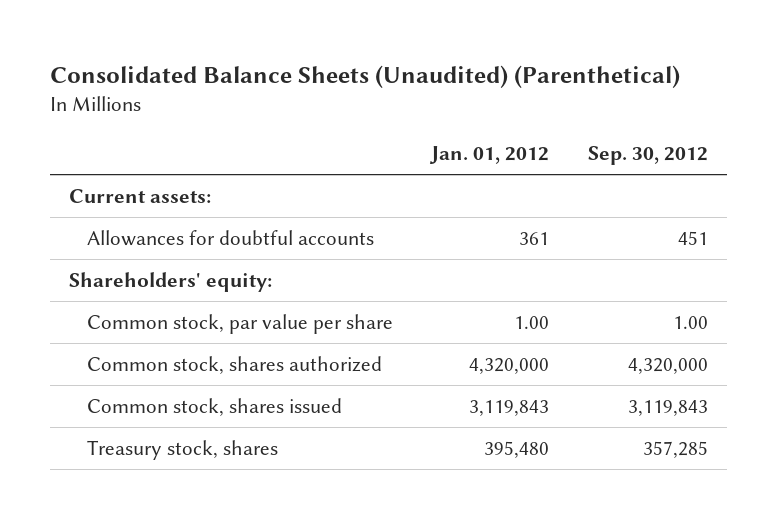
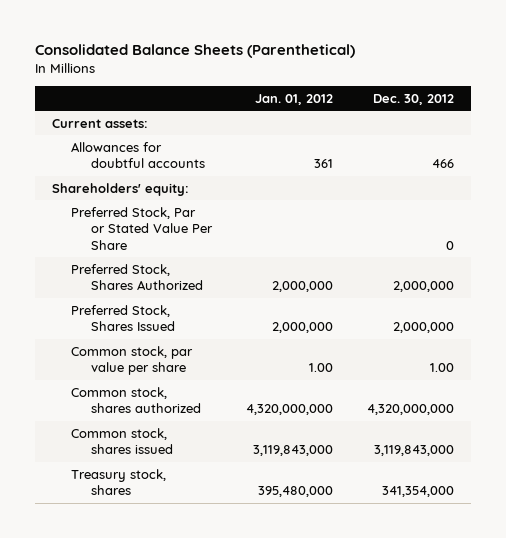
- Consolidated Balance Sheets (Unaudited) (Parenthetical)
+ Consolidated Balance Sheets (Parenthetical)
- | Jan. 01, 2012 | Sep. 30, 2012
+ | Jan. 01, 2012 | Dec. 30, 2012
+ Preferred Stock, Par or Stated Value Per Share | | 0
+ Preferred Stock, Shares Authorized | 2,000,000 | 2,000,000
+ Preferred Stock, Shares Issued | 2,000,000 | 2,000,000
- Common stock, shares authorized | 4,320,000 | 4,320,000
- Common stock, shares issued | 3,119,843 | 3,119,843
- Treasury stock, shares | 395,480 | 357,285
+ Common stock, shares authorized | 4,320,000,000 | 4,320,000,000
+ Common stock, shares issued | 3,119,843,000 | 3,119,843,000
+ Treasury stock, shares | 395,480,000 | 341,354,000

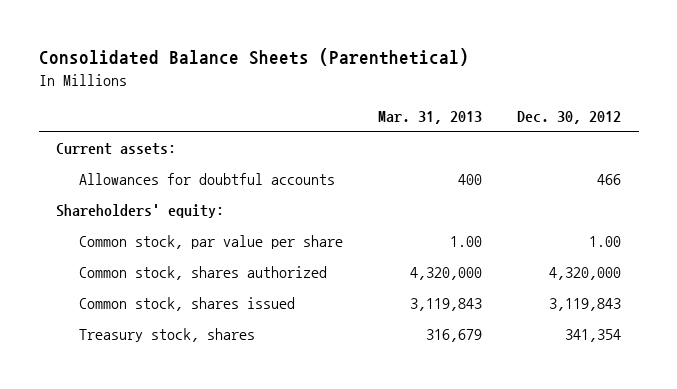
- | Jan. 01, 2012 | Dec. 30, 2012
+ | Mar. 31, 2013 | Dec. 30, 2012
- Preferred Stock, Par or Stated Value Per Share | | 0
- Preferred Stock, Shares Authorized | 2,000,000 | 2,000,000
- Preferred Stock, Shares Issued | 2,000,000 | 2,000,000
- Common stock, shares authorized | 4,320,000,000 | 4,320,000,000
- Common stock, shares issued | 3,119,843,000 | 3,119,843,000
- Treasury stock, shares | 395,480,000 | 341,354,000
+ Common stock, shares authorized | 4,320,000 | 4,320,000
+ Common stock, shares issued | 3,119,843 | 3,119,843
+ Treasury stock, shares | 316,679 | 341,354

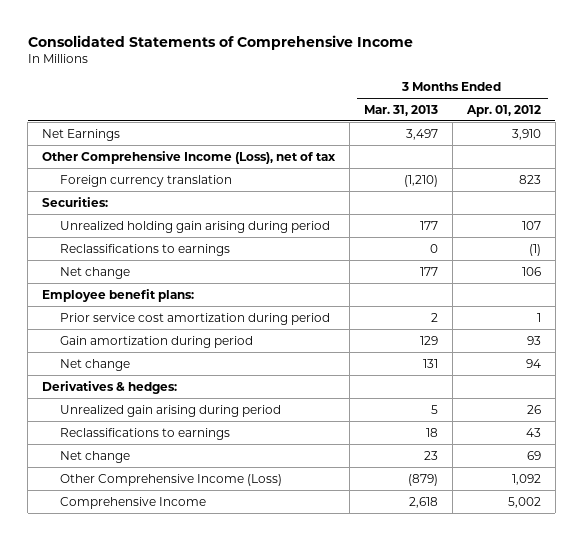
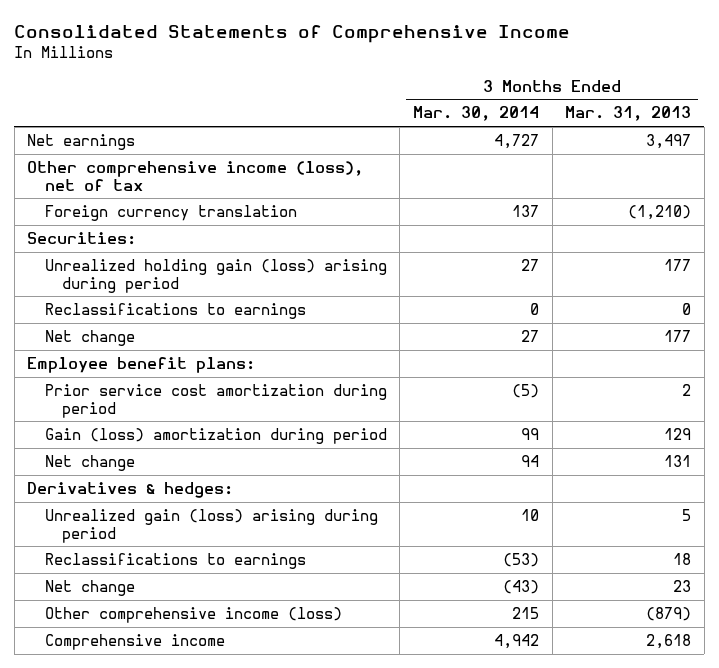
- | 3 Months Ended Mar. 31, 2013 | 3 Months Ended Apr. 01, 2012
+ | 3 Months Ended Mar. 30, 2014 | 3 Months Ended Mar. 31, 2013
- Net Earnings | 3,497 | 3,910
- Other Comprehensive Income (Loss), net of tax
+ Net earnings | 4,727 | 3,497
+ Other comprehensive income (loss), net of tax
- Unrealized holding gain arising during period | 177 | 107
+ Unrealized holding gain (loss) arising during period | 27 | 177
- Gain amortization during period | 129 | 93
+ Gain (loss) amortization during period | 99 | 129
- Unrealized gain arising during period | 5 | 26
+ Unrealized gain (loss) arising during period | 10 | 5
- Other Comprehensive Income (Loss) | (879) | 1,092
- Comprehensive Income | 2,618 | 5,002
+ Other comprehensive income (loss) | 215 | (879)
+ Comprehensive income | 4,942 | 2,618

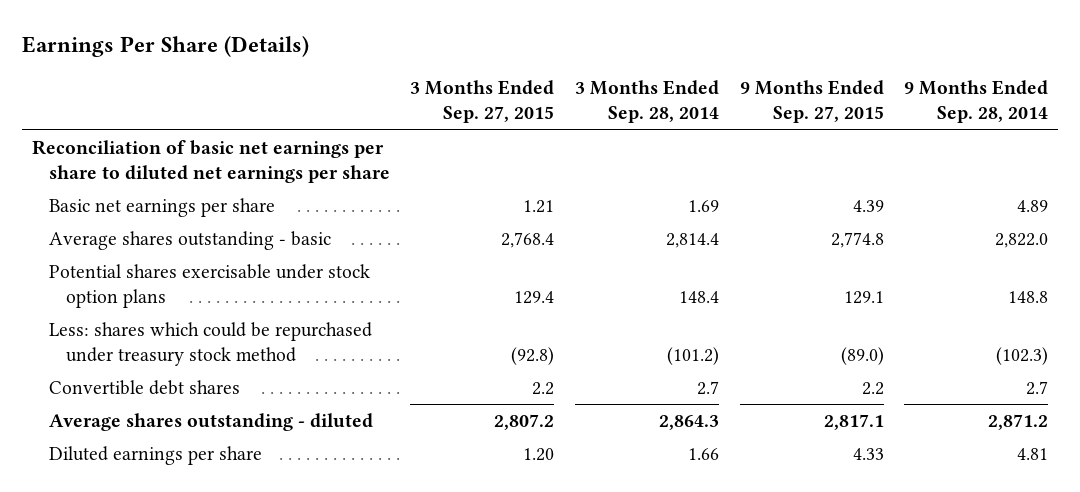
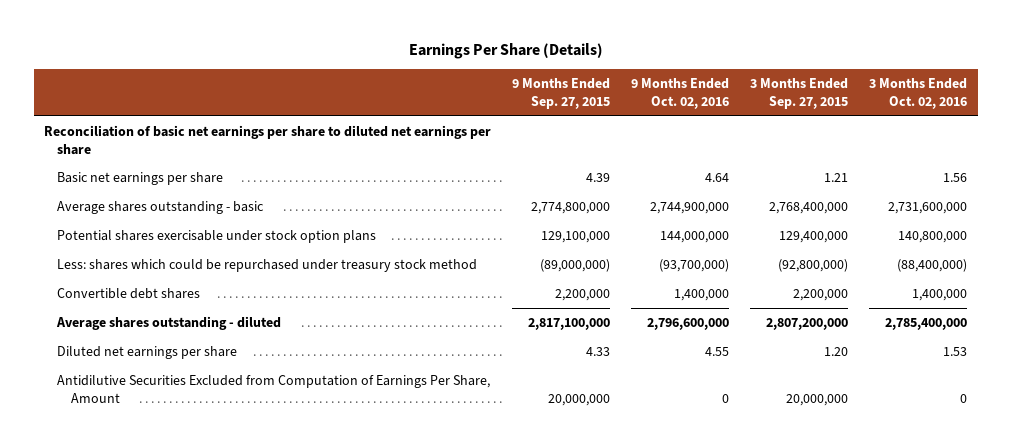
- | 3 Months Ended Sep. 27, 2015 | 3 Months Ended Sep. 28, 2014 | 9 Months Ended Sep. 27, 2015 | 9 Months Ended Sep. 28, 2014
+ | 9 Months Ended Sep. 27, 2015 | 9 Months Ended Oct. 02, 2016 | 3 Months Ended Sep. 27, 2015 | 3 Months Ended Oct. 02, 2016
- Average shares outstanding - basic | 2,768.4 | 2,814.4 | 2,774.8 | 2,822.0
- Potential shares exercisable under stock option plans | 129.4 | 148.4 | 129.1 | 148.8
- Less: shares which could be repurchased under treasury stock method | (92.8) | (101.2) | (89.0) | (102.3)
- Convertible debt shares | 2.2 | 2.7 | 2.2 | 2.7
- Average shares outstanding - diluted | 2,807.2 | 2,864.3 | 2,817.1 | 2,871.2
- Diluted earnings per share | 1.20 | 1.66 | 4.33 | 4.81
+ Average shares outstanding - basic | 2,774,800,000 | 2,744,900,000 | 2,768,400,000 | 2,731,600,000
+ Potential shares exercisable under stock option plans | 129,100,000 | 144,000,000 | 129,400,000 | 140,800,000
+ Less: shares which could be repurchased under treasury stock method | (89,000,000) | (93,700,000) | (92,800,000) | (88,400,000)
+ Convertible debt shares | 2,200,000 | 1,400,000 | 2,200,000 | 1,400,000
+ Average shares outstanding - diluted | 2,817,100,000 | 2,796,600,000 | 2,807,200,000 | 2,785,400,000
+ Diluted net earnings per share | 4.33 | 4.55 | 1.20 | 1.53
+ Antidilutive Securities Excluded from Computation of Earnings Per Share, Amount | 20,000,000 | 0 | 20,000,000 | 0

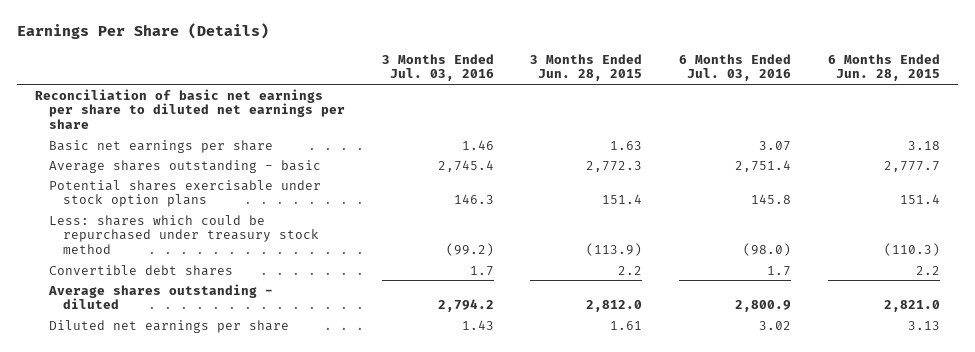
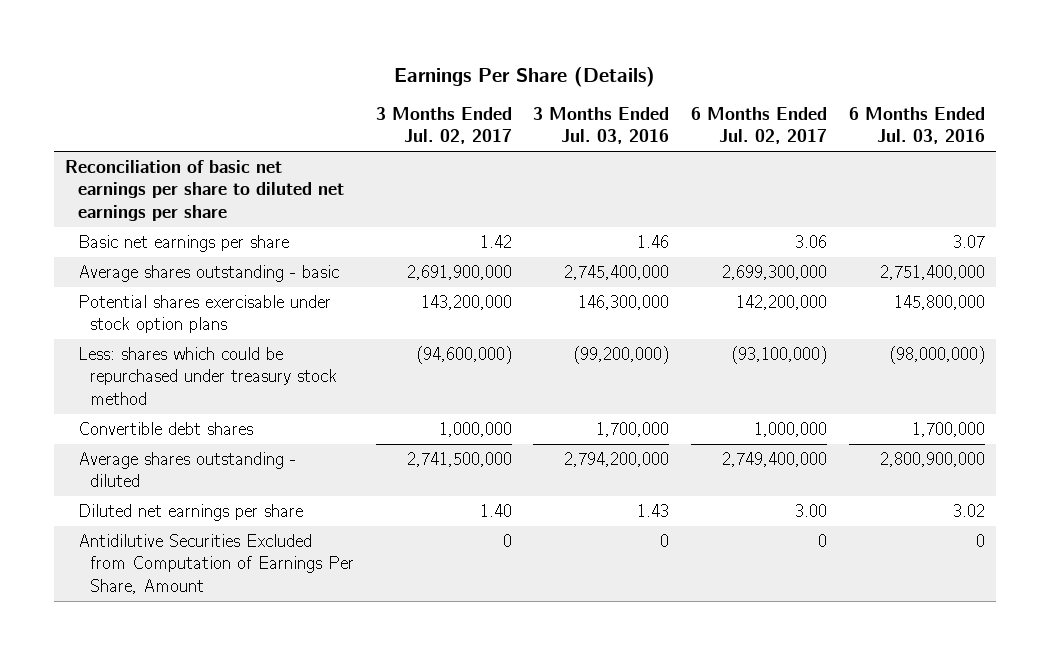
- | 3 Months Ended Jul. 03, 2016 | 3 Months Ended Jun. 28, 2015 | 6 Months Ended Jul. 03, 2016 | 6 Months Ended Jun. 28, 2015
+ | 3 Months Ended Jul. 02, 2017 | 3 Months Ended Jul. 03, 2016 | 6 Months Ended Jul. 02, 2017 | 6 Months Ended Jul. 03, 2016
- Average shares outstanding - basic | 2,745.4 | 2,772.3 | 2,751.4 | 2,777.7
- Potential shares exercisable under stock option plans | 146.3 | 151.4 | 145.8 | 151.4
- Less: shares which could be repurchased under treasury stock method | (99.2) | (113.9) | (98.0) | (110.3)
- Convertible debt shares | 1.7 | 2.2 | 1.7 | 2.2
- Average shares outstanding - diluted | 2,794.2 | 2,812.0 | 2,800.9 | 2,821.0
+ Average shares outstanding - basic | 2,691,900,000 | 2,745,400,000 | 2,699,300,000 | 2,751,400,000
+ Potential shares exercisable under stock option plans | 143,200,000 | 146,300,000 | 142,200,000 | 145,800,000
+ Less: shares which could be repurchased under treasury stock method | (94,600,000) | (99,200,000) | (93,100,000) | (98,000,000)
+ Convertible debt shares | 1,000,000 | 1,700,000 | 1,000,000 | 1,700,000
+ Average shares outstanding - diluted | 2,741,500,000 | 2,794,200,000 | 2,749,400,000 | 2,800,900,000
+ Antidilutive Securities Excluded from Computation of Earnings Per Share, Amount | 0 | 0 | 0 | 0

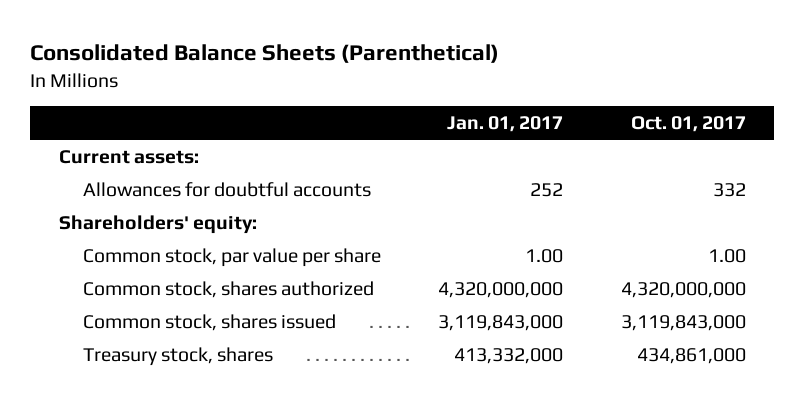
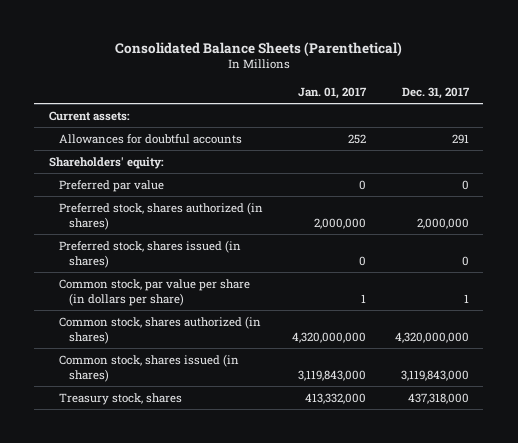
- | Jan. 01, 2017 | Oct. 01, 2017
+ | Jan. 01, 2017 | Dec. 31, 2017
- Common stock, par value per share | 1.00 | 1.00
- Common stock, shares authorized | 4,320,000,000 | 4,320,000,000
- Common stock, shares issued | 3,119,843,000 | 3,119,843,000
+ Preferred par value | 0 | 0
+ Preferred stock, shares authorized (in shares) | 2,000,000 | 2,000,000
+ Preferred stock, shares issued (in shares) | 0 | 0
+ Common stock, par value per share (in dollars per share) | 1 | 1
+ Common stock, shares authorized (in shares) | 4,320,000,000 | 4,320,000,000
+ Common stock, shares issued (in shares) | 3,119,843,000 | 3,119,843,000

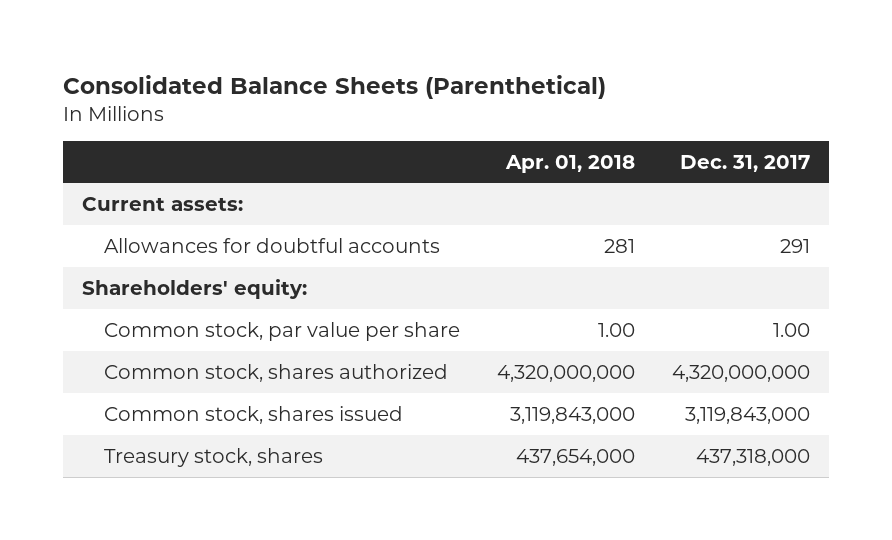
- | Jan. 01, 2017 | Dec. 31, 2017
+ | Apr. 01, 2018 | Dec. 31, 2017
- Preferred par value | 0 | 0
- Preferred stock, shares authorized (in shares) | 2,000,000 | 2,000,000
- Preferred stock, shares issued (in shares) | 0 | 0
- Common stock, par value per share (in dollars per share) | 1 | 1
- Common stock, shares authorized (in shares) | 4,320,000,000 | 4,320,000,000
- Common stock, shares issued (in shares) | 3,119,843,000 | 3,119,843,000
+ Common stock, par value per share | 1.00 | 1.00
+ Common stock, shares authorized | 4,320,000,000 | 4,320,000,000
+ Common stock, shares issued | 3,119,843,000 | 3,119,843,000

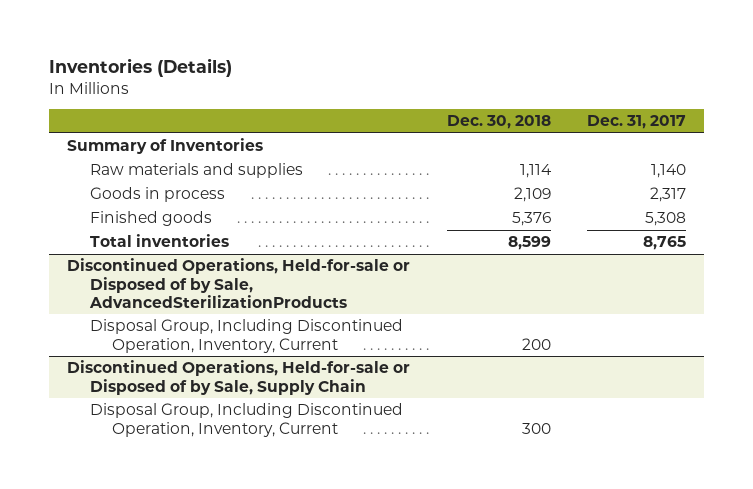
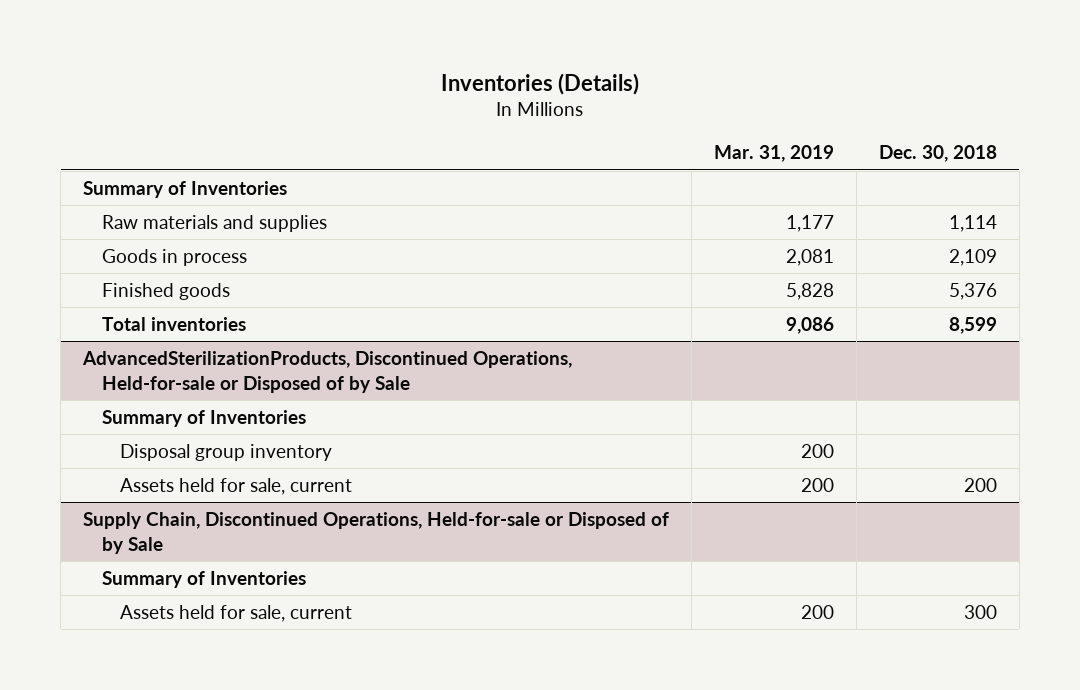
- | Dec. 30, 2018 | Dec. 31, 2017
+ | Mar. 31, 2019 | Dec. 30, 2018
- Discontinued Operations, Held-for-sale or Disposed of by Sale, AdvancedSterilizationProducts
- Disposal Group, Including Discontinued Operation, Inventory, Current | 200 |
- Discontinued Operations, Held-for-sale or Disposed of by Sale, Supply Chain
- Disposal Group, Including Discontinued Operation, Inventory, Current | 300 |
+ AdvancedSterilizationProducts, Discontinued Operations, Held-for-sale or Disposed of by Sale
+ Summary of Inventories
+ Disposal group inventory | 200 |
+ Assets held for sale, current | 200 | 200
+ Supply Chain, Discontinued Operations, Held-for-sale or Disposed of by Sale
+ Summary of Inventories
+ Assets held for sale, current | 200 | 300

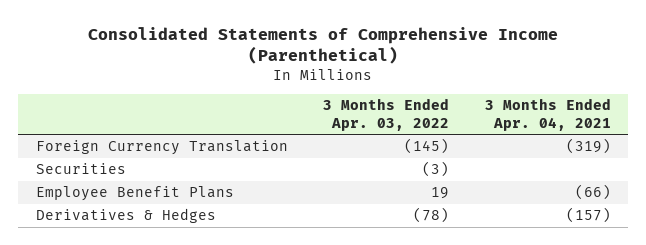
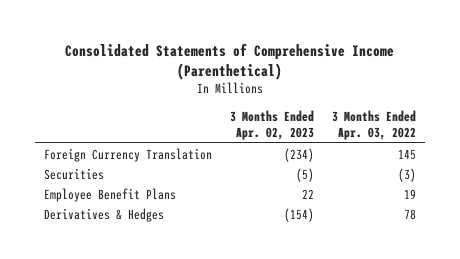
- | 3 Months Ended Apr. 03, 2022 | 3 Months Ended Apr. 04, 2021
+ | 3 Months Ended Apr. 02, 2023 | 3 Months Ended Apr. 03, 2022
- Foreign Currency Translation | (145) | (319)
+ Foreign Currency Translation | (234) | 145
- Derivatives & Hedges | (78) | (157)
+ Derivatives & Hedges | (154) | 78

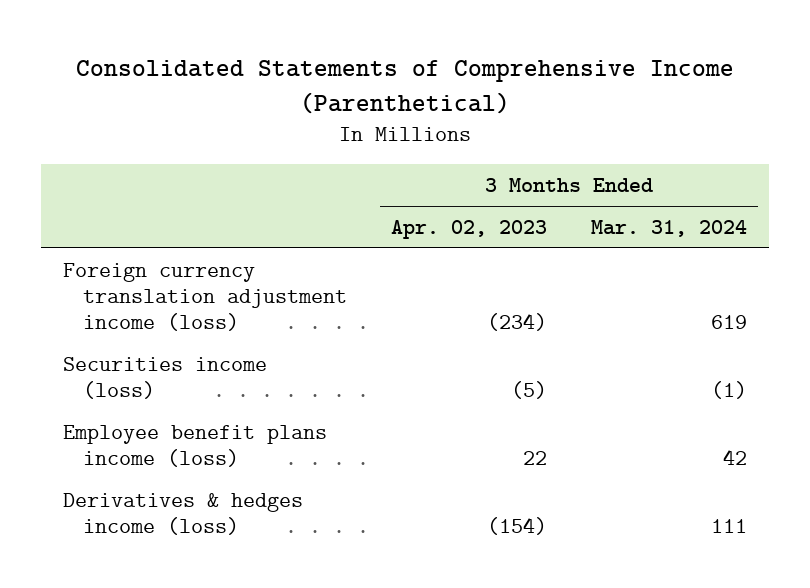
- | 3 Months Ended Apr. 02, 2023 | 3 Months Ended Apr. 03, 2022
+ | 3 Months Ended Apr. 02, 2023 | 3 Months Ended Mar. 31, 2024
- Foreign Currency Translation | (234) | 145
- Securities | (5) | (3)
- Employee Benefit Plans | 22 | 19
- Derivatives & Hedges | (154) | 78
+ Foreign currency translation adjustment income (loss) | (234) | 619
+ Securities income (loss) | (5) | (1)
+ Employee benefit plans income (loss) | 22 | 42
+ Derivatives & hedges income (loss) | (154) | 111

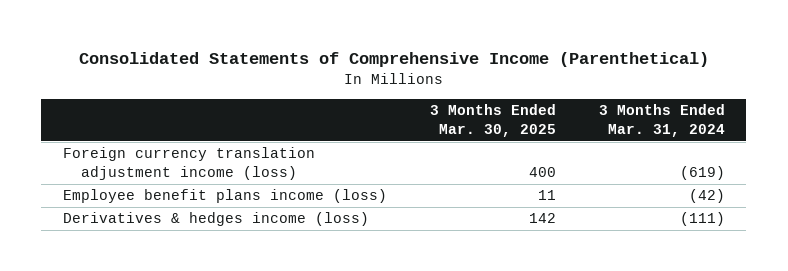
- | 3 Months Ended Apr. 02, 2023 | 3 Months Ended Mar. 31, 2024
+ | 3 Months Ended Mar. 30, 2025 | 3 Months Ended Mar. 31, 2024
- Foreign currency translation adjustment income (loss) | (234) | 619
- Securities income (loss) | (5) | (1)
- Employee benefit plans income (loss) | 22 | 42
- Derivatives & hedges income (loss) | (154) | 111
+ Foreign currency translation adjustment income (loss) | 400 | (619)
+ Employee benefit plans income (loss) | 11 | (42)
+ Derivatives & hedges income (loss) | 142 | (111)

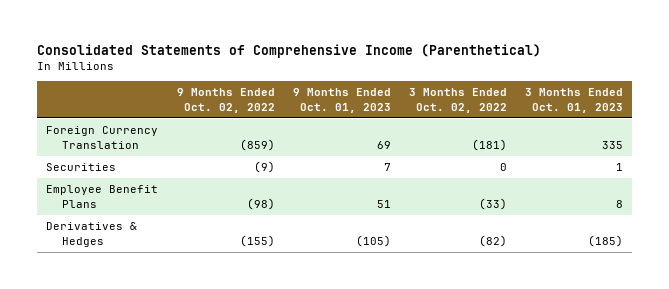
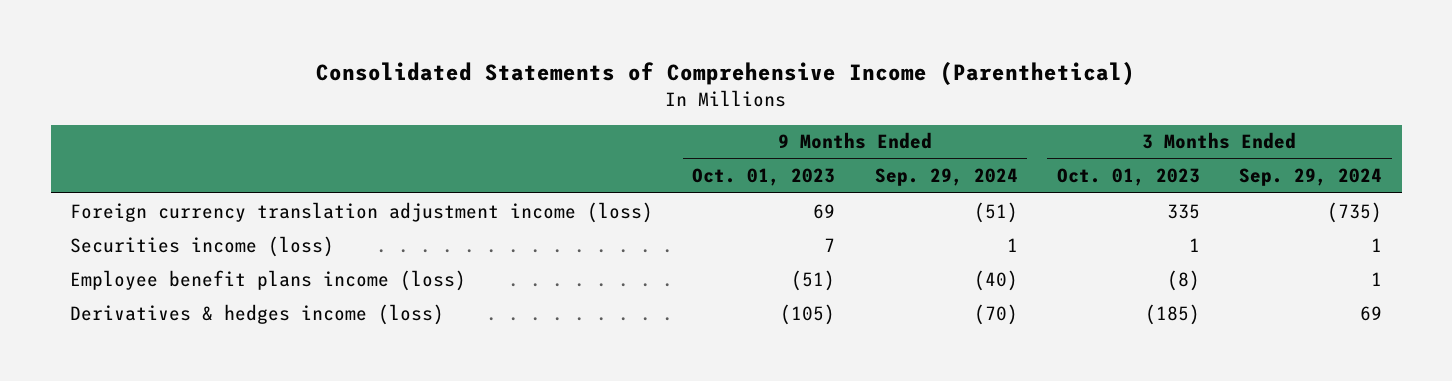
- | 9 Months Ended Oct. 02, 2022 | 9 Months Ended Oct. 01, 2023 | 3 Months Ended Oct. 02, 2022 | 3 Months Ended Oct. 01, 2023
+ | 9 Months Ended Oct. 01, 2023 | 9 Months Ended Sep. 29, 2024 | 3 Months Ended Oct. 01, 2023 | 3 Months Ended Sep. 29, 2024
- Foreign Currency Translation | (859) | 69 | (181) | 335
- Securities | (9) | 7 | 0 | 1
- Employee Benefit Plans | (98) | 51 | (33) | 8
- Derivatives & Hedges | (155) | (105) | (82) | (185)
+ Foreign currency translation adjustment income (loss) | 69 | (51) | 335 | (735)
+ Securities income (loss) | 7 | 1 | 1 | 1
+ Employee benefit plans income (loss) | (51) | (40) | (8) | 1
+ Derivatives & hedges income (loss) | (105) | (70) | (185) | 69

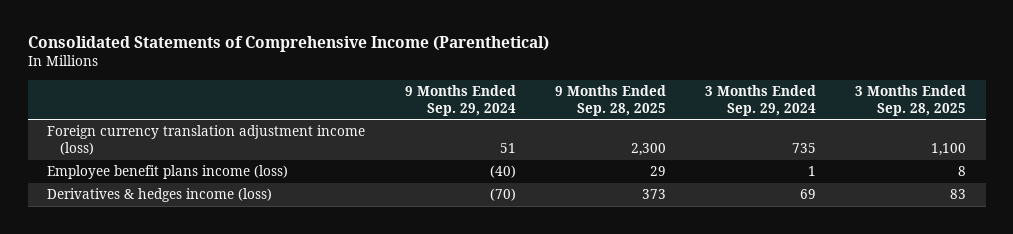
- | 9 Months Ended Oct. 01, 2023 | 9 Months Ended Sep. 29, 2024 | 3 Months Ended Oct. 01, 2023 | 3 Months Ended Sep. 29, 2024
+ | 9 Months Ended Sep. 29, 2024 | 9 Months Ended Sep. 28, 2025 | 3 Months Ended Sep. 29, 2024 | 3 Months Ended Sep. 28, 2025
- Foreign currency translation adjustment income (loss) | 69 | (51) | 335 | (735)
- Securities income (loss) | 7 | 1 | 1 | 1
+ Foreign currency translation adjustment income (loss) | 51 | 2,300 | 735 | 1,100

